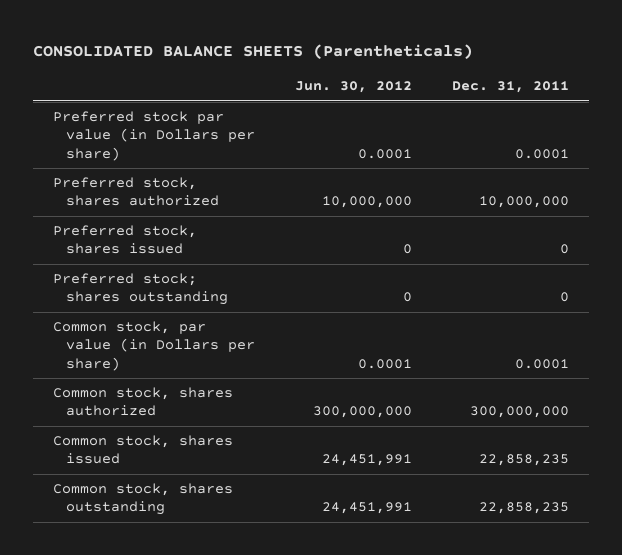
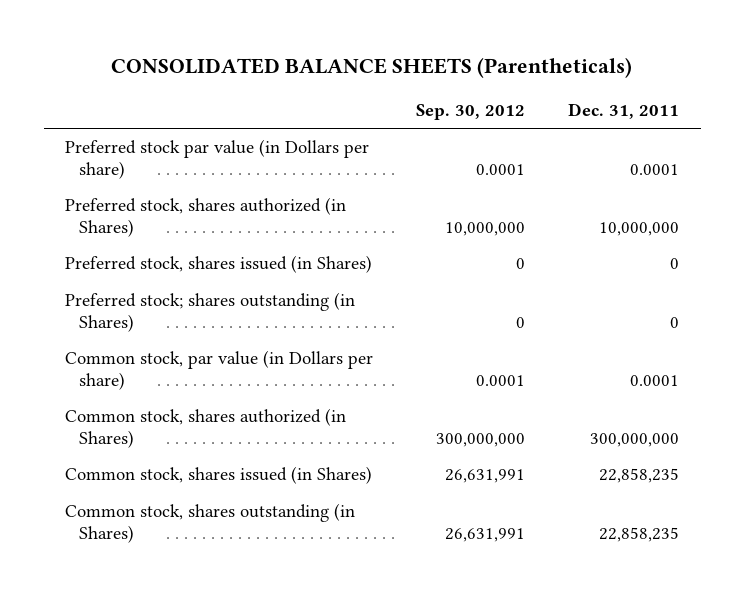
- | Jun. 30, 2012 | Dec. 31, 2011
+ | Sep. 30, 2012 | Dec. 31, 2011
- Preferred stock, shares authorized | 10,000,000 | 10,000,000
- Preferred stock, shares issued | 0 | 0
- Preferred stock; shares outstanding | 0 | 0
+ Preferred stock, shares authorized (in Shares) | 10,000,000 | 10,000,000
+ Preferred stock, shares issued (in Shares) | 0 | 0
+ Preferred stock; shares outstanding (in Shares) | 0 | 0
- Common stock, shares authorized | 300,000,000 | 300,000,000
- Common stock, shares issued | 24,451,991 | 22,858,235
- Common stock, shares outstanding | 24,451,991 | 22,858,235
+ Common stock, shares authorized (in Shares) | 300,000,000 | 300,000,000
+ Common stock, shares issued (in Shares) | 26,631,991 | 22,858,235
+ Common stock, shares outstanding (in Shares) | 26,631,991 | 22,858,235

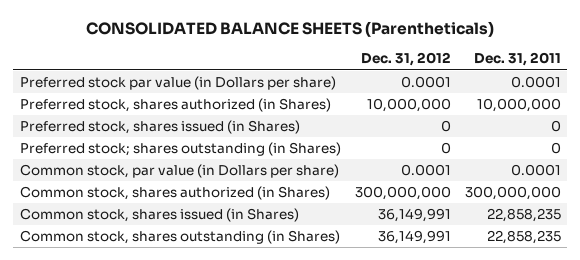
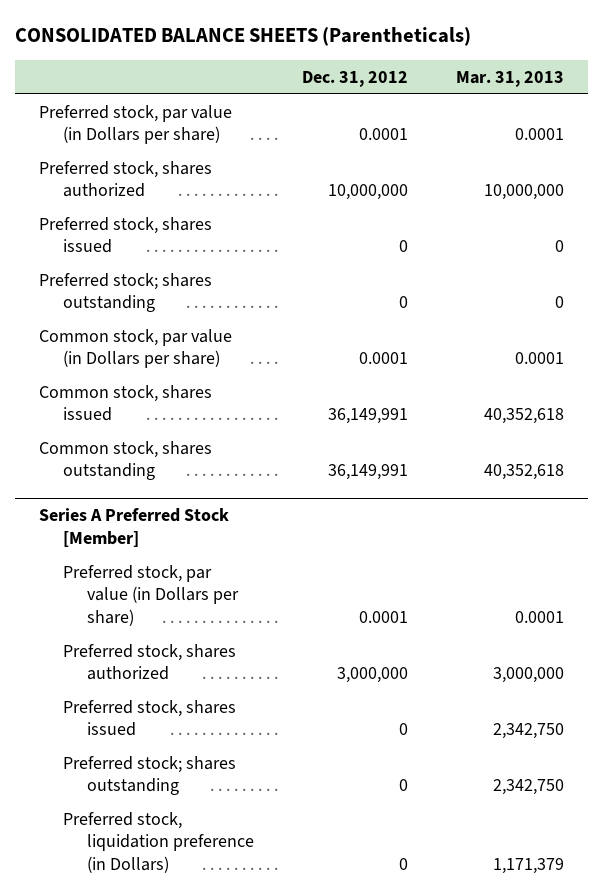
- | Dec. 31, 2012 | Dec. 31, 2011
+ | Dec. 31, 2012 | Mar. 31, 2013
- Preferred stock par value (in Dollars per share) | 0.0001 | 0.0001
- Preferred stock, shares authorized (in Shares) | 10,000,000 | 10,000,000
- Preferred stock, shares issued (in Shares) | 0 | 0
- Preferred stock; shares outstanding (in Shares) | 0 | 0
+ Preferred stock, par value (in Dollars per share) | 0.0001 | 0.0001
+ Preferred stock, shares authorized | 10,000,000 | 10,000,000
+ Preferred stock, shares issued | 0 | 0
+ Preferred stock; shares outstanding | 0 | 0
- Common stock, shares authorized (in Shares) | 300,000,000 | 300,000,000
- Common stock, shares issued (in Shares) | 36,149,991 | 22,858,235
- Common stock, shares outstanding (in Shares) | 36,149,991 | 22,858,235
+ Common stock, shares issued | 36,149,991 | 40,352,618
+ Common stock, shares outstanding | 36,149,991 | 40,352,618
+ Series A Preferred Stock [Member]
+ Preferred stock, par value (in Dollars per share) | 0.0001 | 0.0001
+ Preferred stock, shares authorized | 3,000,000 | 3,000,000
+ Preferred stock, shares issued | 0 | 2,342,750
+ Preferred stock; shares outstanding | 0 | 2,342,750
+ Preferred stock, liquidation preference (in Dollars) | 0 | 1,171,379

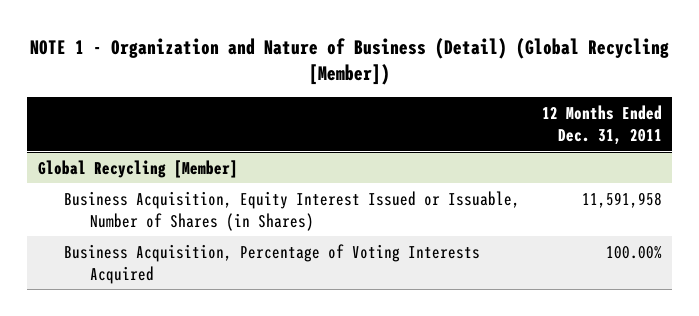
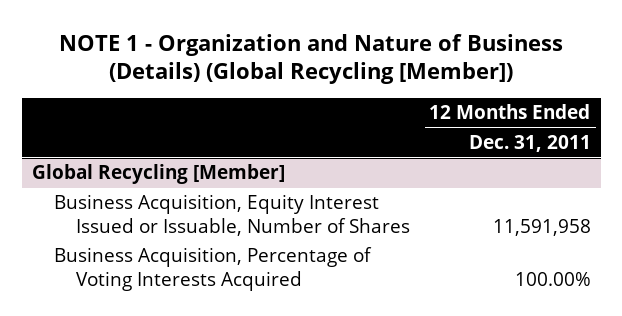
- NOTE 1 - Organization and Nature of Business (Detail) (Global Recycling [Member])
+ NOTE 1 - Organization and Nature of Business (Details) (Global Recycling [Member])
@ Global Recycling [Member]
- Business Acquisition, Equity Interest Issued or Issuable, Number of Shares (in Shares) | 11,591,958
+ Business Acquisition, Equity Interest Issued or Issuable, Number of Shares | 11,591,958

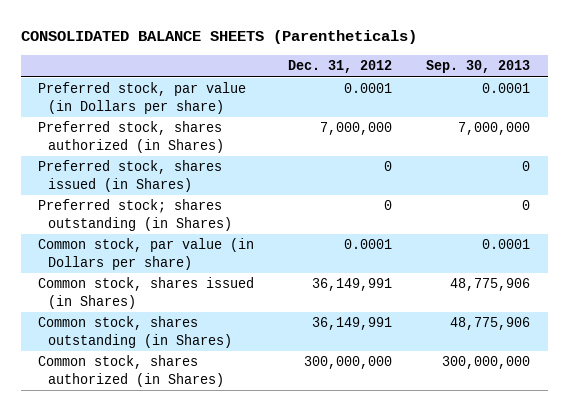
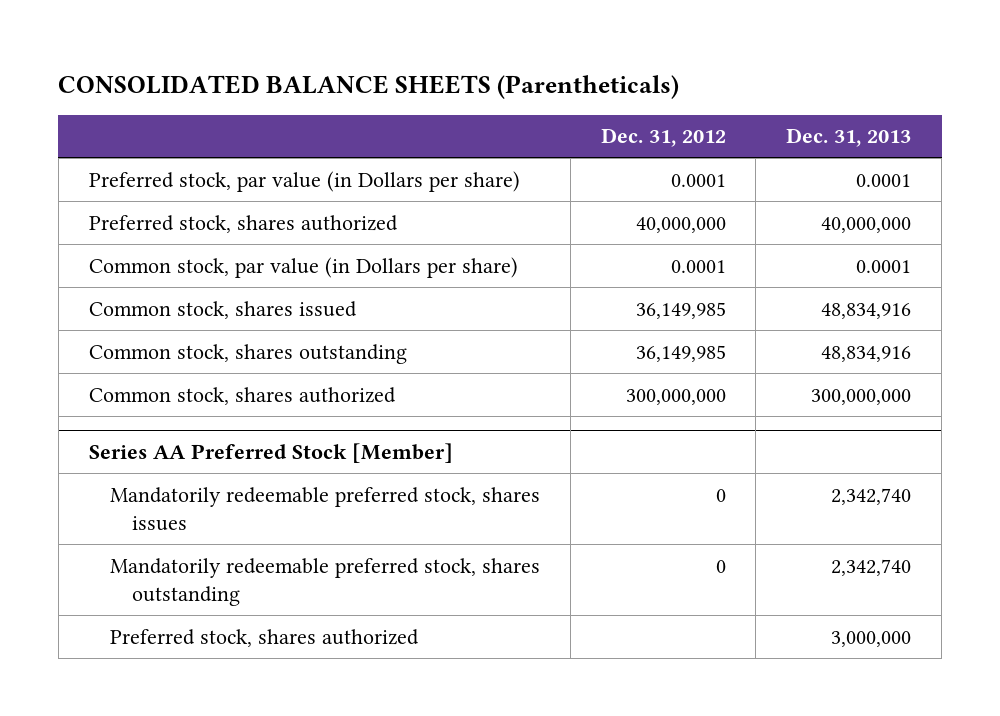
- | Dec. 31, 2012 | Sep. 30, 2013
+ | Dec. 31, 2012 | Dec. 31, 2013
- Preferred stock, shares authorized (in Shares) | 7,000,000 | 7,000,000
- Preferred stock, shares issued (in Shares) | 0 | 0
- Preferred stock; shares outstanding (in Shares) | 0 | 0
+ Preferred stock, shares authorized | 40,000,000 | 40,000,000
- Common stock, shares issued (in Shares) | 36,149,991 | 48,775,906
- Common stock, shares outstanding (in Shares) | 36,149,991 | 48,775,906
- Common stock, shares authorized (in Shares) | 300,000,000 | 300,000,000
+ Common stock, shares issued | 36,149,985 | 48,834,916
+ Common stock, shares outstanding | 36,149,985 | 48,834,916
+ Common stock, shares authorized | 300,000,000 | 300,000,000
+ Series AA Preferred Stock [Member]
+ Mandatorily redeemable preferred stock, shares issues | 0 | 2,342,740
+ Mandatorily redeemable preferred stock, shares outstanding | 0 | 2,342,740
+ Preferred stock, shares authorized | | 3,000,000

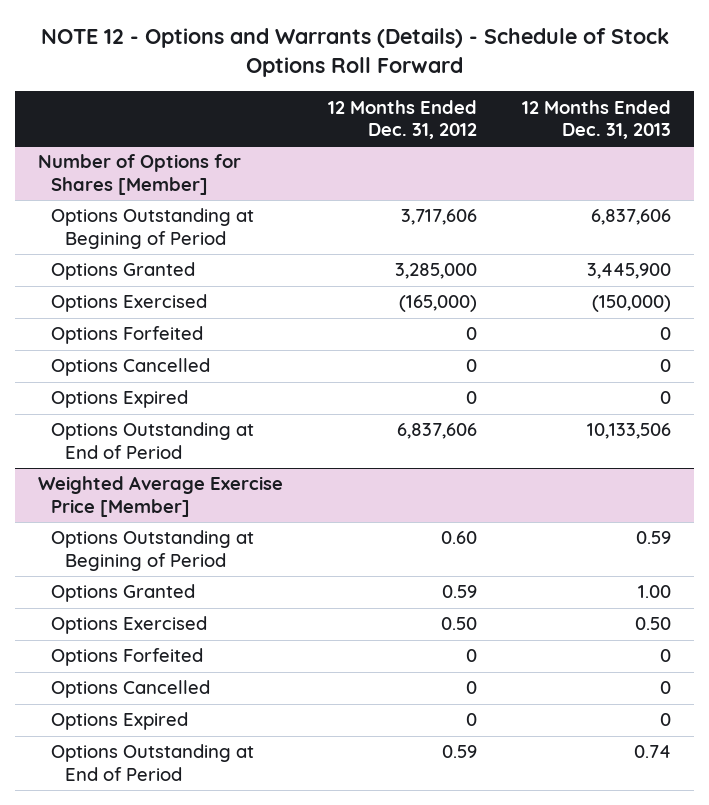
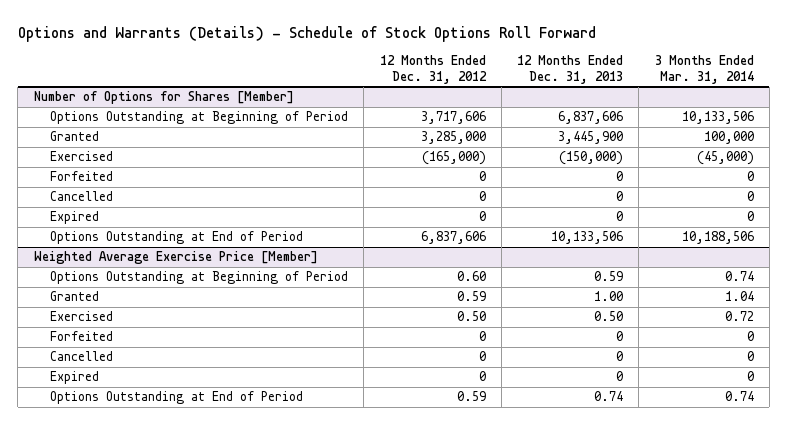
- NOTE 12 - Options and Warrants (Details) - Schedule of Stock Options Roll Forward
+ Options and Warrants (Details) - Schedule of Stock Options Roll Forward
- | 12 Months Ended Dec. 31, 2012 | 12 Months Ended Dec. 31, 2013
+ | 12 Months Ended Dec. 31, 2012 | 12 Months Ended Dec. 31, 2013 | 3 Months Ended Mar. 31, 2014
@ Number of Options for Shares [Member]
- Options Outstanding at Begining of Period | 3,717,606 | 6,837,606
- Options Granted | 3,285,000 | 3,445,900
- Options Exercised | (165,000) | (150,000)
- Options Forfeited | 0 | 0
- Options Cancelled | 0 | 0
- Options Expired | 0 | 0
+ Options Outstanding at Beginning of Period | 3,717,606 | 6,837,606 | 10,133,506
+ Granted | 3,285,000 | 3,445,900 | 100,000
+ Exercised | (165,000) | (150,000) | (45,000)
+ Forfeited | 0 | 0 | 0
+ Cancelled | 0 | 0 | 0
+ Expired | 0 | 0 | 0
@ Weighted Average Exercise Price [Member]
- Options Outstanding at Begining of Period | 0.60 | 0.59
- Options Granted | 0.59 | 1.00
- Options Exercised | 0.50 | 0.50
- Options Forfeited | 0 | 0
- Options Cancelled | 0 | 0
- Options Expired | 0 | 0
+ Options Outstanding at Beginning of Period | 0.60 | 0.59 | 0.74
+ Granted | 0.59 | 1.00 | 1.04
+ Exercised | 0.50 | 0.50 | 0.72
+ Forfeited | 0 | 0 | 0
+ Cancelled | 0 | 0 | 0
+ Expired | 0 | 0 | 0

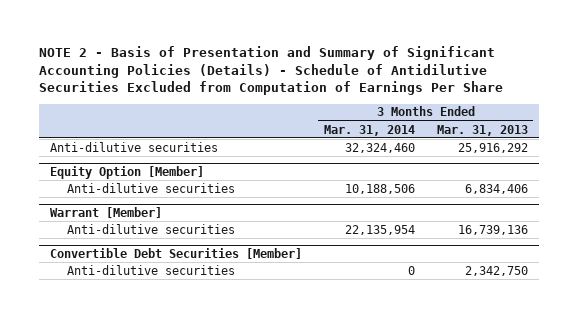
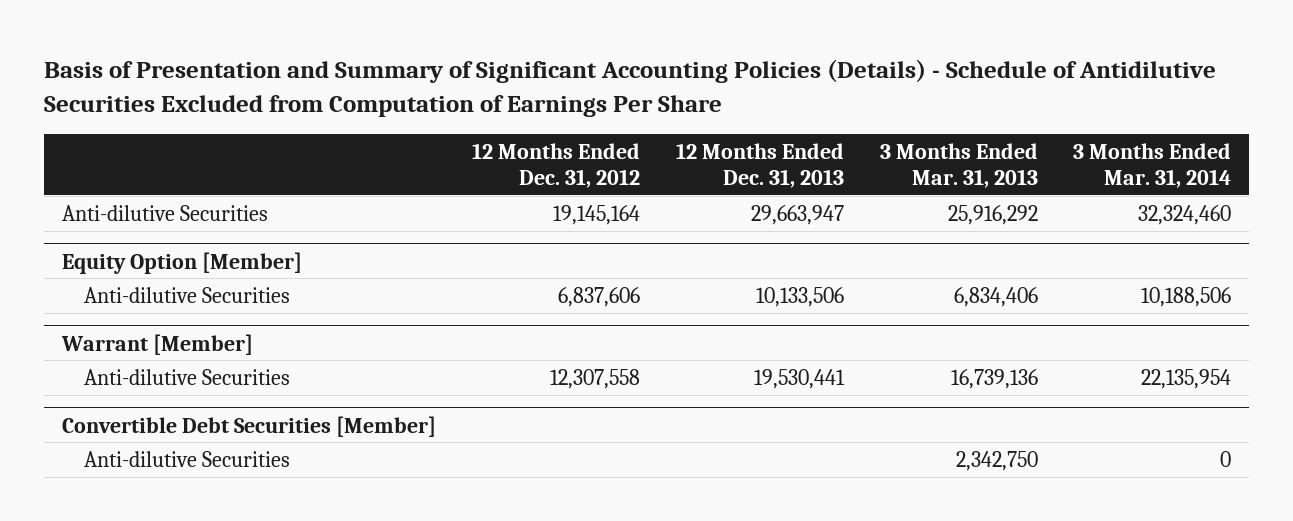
- NOTE 2 - Basis of Presentation and Summary of Significant Accounting Policies (Details) - Schedule of Antidilutive Securities Excluded from Computation of Earnings Per Share
+ Basis of Presentation and Summary of Significant Accounting Policies (Details) - Schedule of Antidilutive Securities Excluded from Computation of Earnings Per Share
- | 3 Months Ended Mar. 31, 2014 | 3 Months Ended Mar. 31, 2013
+ | 12 Months Ended Dec. 31, 2012 | 12 Months Ended Dec. 31, 2013 | 3 Months Ended Mar. 31, 2013 | 3 Months Ended Mar. 31, 2014
- Anti-dilutive securities | 32,324,460 | 25,916,292
+ Anti-dilutive Securities | 19,145,164 | 29,663,947 | 25,916,292 | 32,324,460
@ Equity Option [Member]
- Anti-dilutive securities | 10,188,506 | 6,834,406
+ Anti-dilutive Securities | 6,837,606 | 10,133,506 | 6,834,406 | 10,188,506
@ Warrant [Member]
- Anti-dilutive securities | 22,135,954 | 16,739,136
+ Anti-dilutive Securities | 12,307,558 | 19,530,441 | 16,739,136 | 22,135,954
@ Convertible Debt Securities [Member]
- Anti-dilutive securities | 0 | 2,342,750
+ Anti-dilutive Securities | | | 2,342,750 | 0

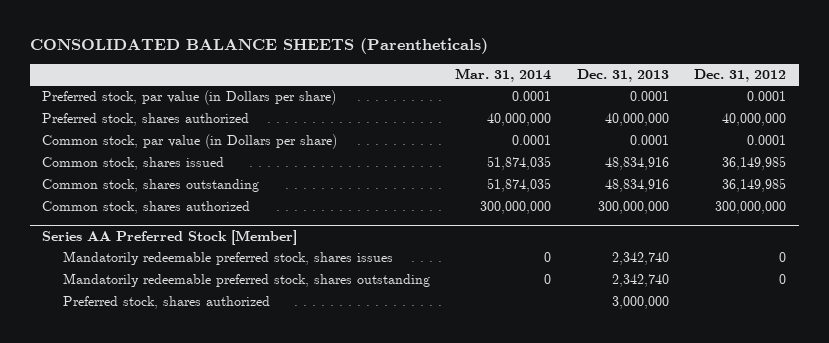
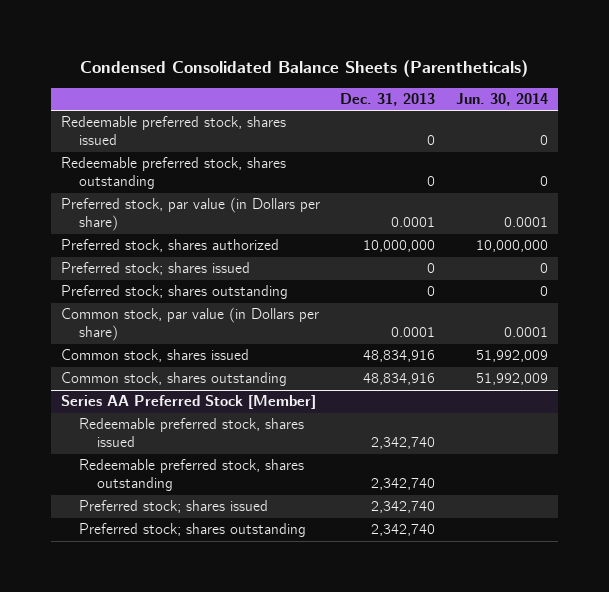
- CONSOLIDATED BALANCE SHEETS (Parentheticals)
+ Condensed Consolidated Balance Sheets (Parentheticals)
- | Mar. 31, 2014 | Dec. 31, 2013 | Dec. 31, 2012
+ | Dec. 31, 2013 | Jun. 30, 2014
+ Redeemable preferred stock, shares issued | 0 | 0
+ Redeemable preferred stock, shares outstanding | 0 | 0
- Preferred stock, shares authorized | 40,000,000 | 40,000,000 | 40,000,000
+ Preferred stock, shares authorized | 10,000,000 | 10,000,000
+ Preferred stock; shares issued | 0 | 0
+ Preferred stock; shares outstanding | 0 | 0
- Common stock, shares authorized | 300,000,000 | 300,000,000 | 300,000,000
@ Series AA Preferred Stock [Member]
- Mandatorily redeemable preferred stock, shares issues | 0 | 2,342,740 | 0
- Mandatorily redeemable preferred stock, shares outstanding | 0 | 2,342,740 | 0
- Preferred stock, shares authorized | | 3,000,000 |
+ Redeemable preferred stock, shares issued | 2,342,740 |
+ Redeemable preferred stock, shares outstanding | 2,342,740 |
+ Preferred stock; shares issued | 2,342,740 |
+ Preferred stock; shares outstanding | 2,342,740 |

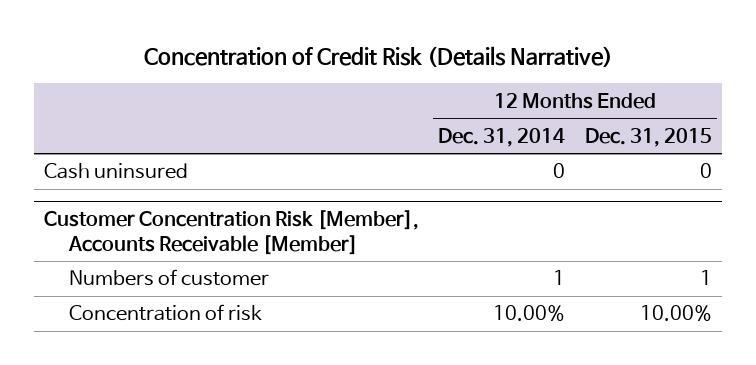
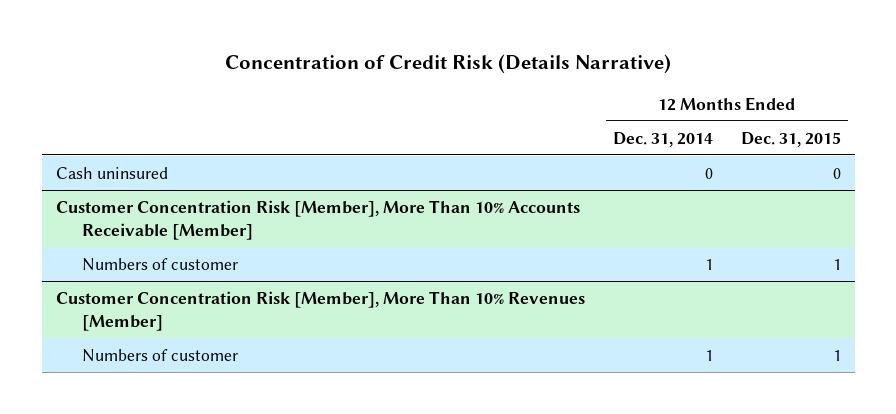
- Customer Concentration Risk [Member], Accounts Receivable [Member]
+ Customer Concentration Risk [Member], More Than 10% Accounts Receivable [Member]
- Concentration of risk | 10.00% | 10.00%
+ Customer Concentration Risk [Member], More Than 10% Revenues [Member]
+ Numbers of customer | 1 | 1

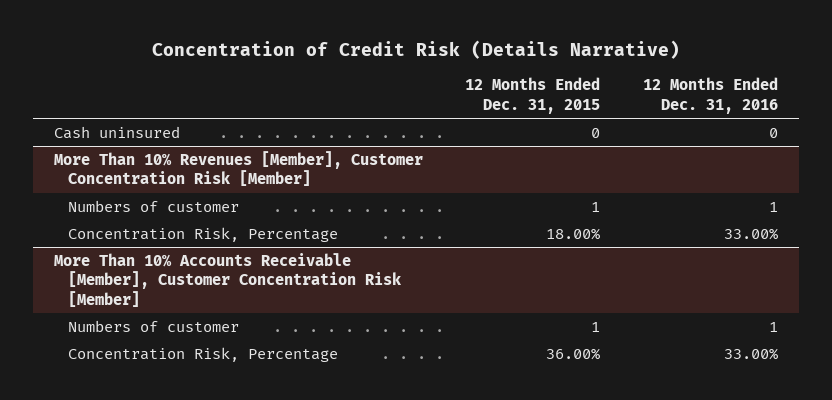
- | 12 Months Ended Dec. 31, 2014 | 12 Months Ended Dec. 31, 2015
+ | 12 Months Ended Dec. 31, 2015 | 12 Months Ended Dec. 31, 2016
- Customer Concentration Risk [Member], More Than 10% Accounts Receivable [Member]
+ More Than 10% Revenues [Member], Customer Concentration Risk [Member]
- Customer Concentration Risk [Member], More Than 10% Revenues [Member]
+ Concentration Risk, Percentage | 18.00% | 33.00%
+ More Than 10% Accounts Receivable [Member], Customer Concentration Risk [Member]
+ Concentration Risk, Percentage | 36.00% | 33.00%

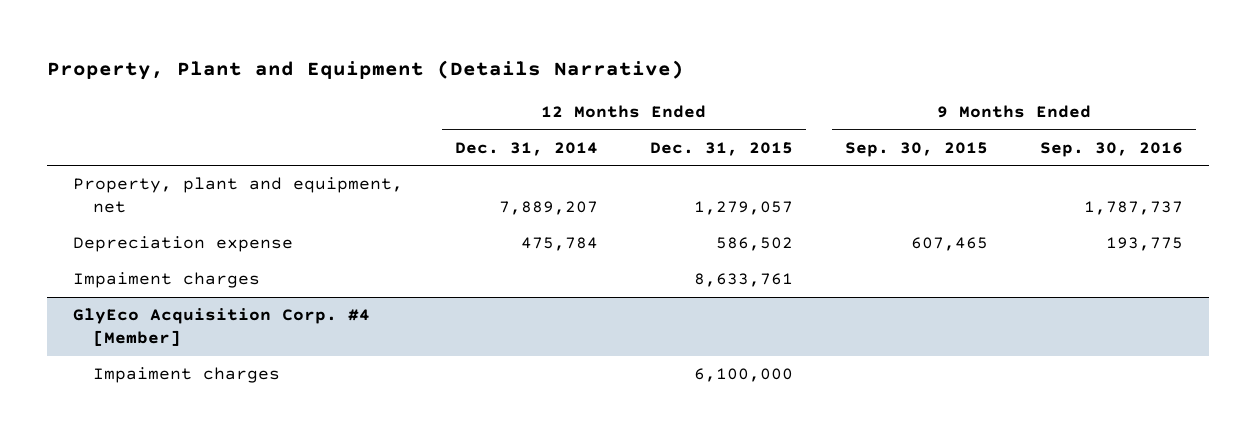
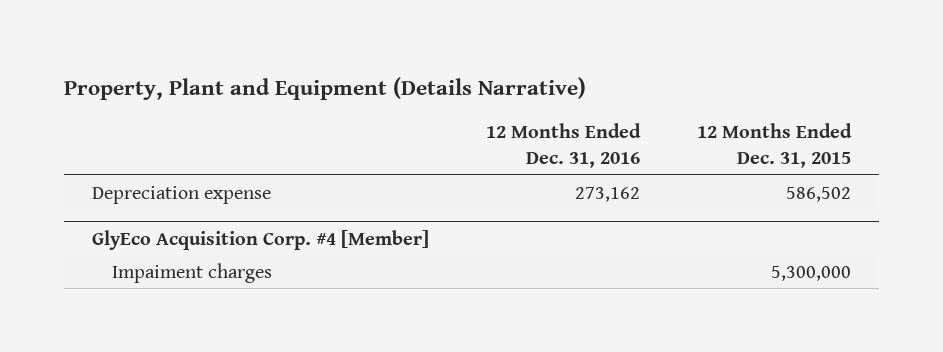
- | 12 Months Ended Dec. 31, 2014 | 12 Months Ended Dec. 31, 2015 | 9 Months Ended Sep. 30, 2015 | 9 Months Ended Sep. 30, 2016
+ | 12 Months Ended Dec. 31, 2016 | 12 Months Ended Dec. 31, 2015
- Property, plant and equipment, net | 7,889,207 | 1,279,057 | | 1,787,737
- Impaiment charges | | 8,633,761 | |
@ GlyEco Acquisition Corp. #4 [Member]
- Impaiment charges | | 6,100,000 | |
+ Impaiment charges | | 5,300,000

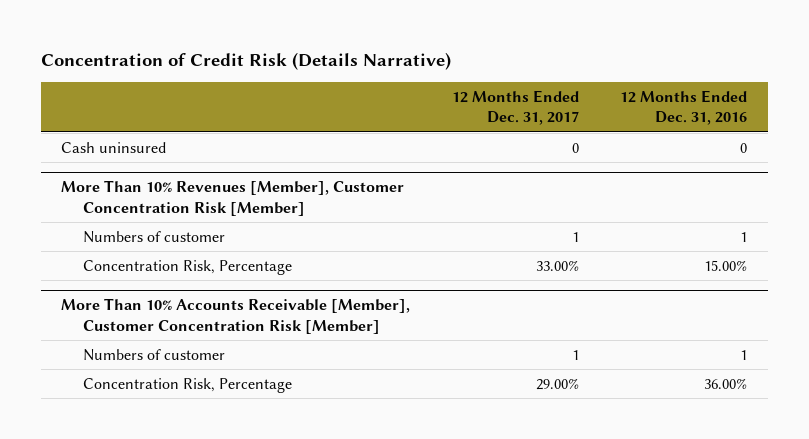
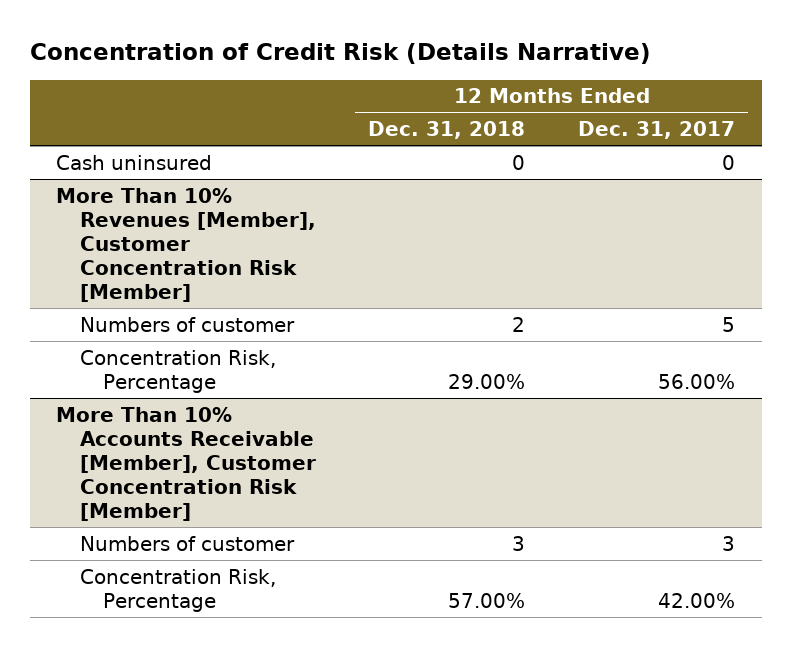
- | 12 Months Ended Dec. 31, 2017 | 12 Months Ended Dec. 31, 2016
+ | 12 Months Ended Dec. 31, 2018 | 12 Months Ended Dec. 31, 2017
@ More Than 10% Revenues [Member], Customer Concentration Risk [Member]
- Numbers of customer | 1 | 1
- Concentration Risk, Percentage | 33.00% | 15.00%
+ Numbers of customer | 2 | 5
+ Concentration Risk, Percentage | 29.00% | 56.00%
@ More Than 10% Accounts Receivable [Member], Customer Concentration Risk [Member]
- Numbers of customer | 1 | 1
- Concentration Risk, Percentage | 29.00% | 36.00%
+ Numbers of customer | 3 | 3
+ Concentration Risk, Percentage | 57.00% | 42.00%

